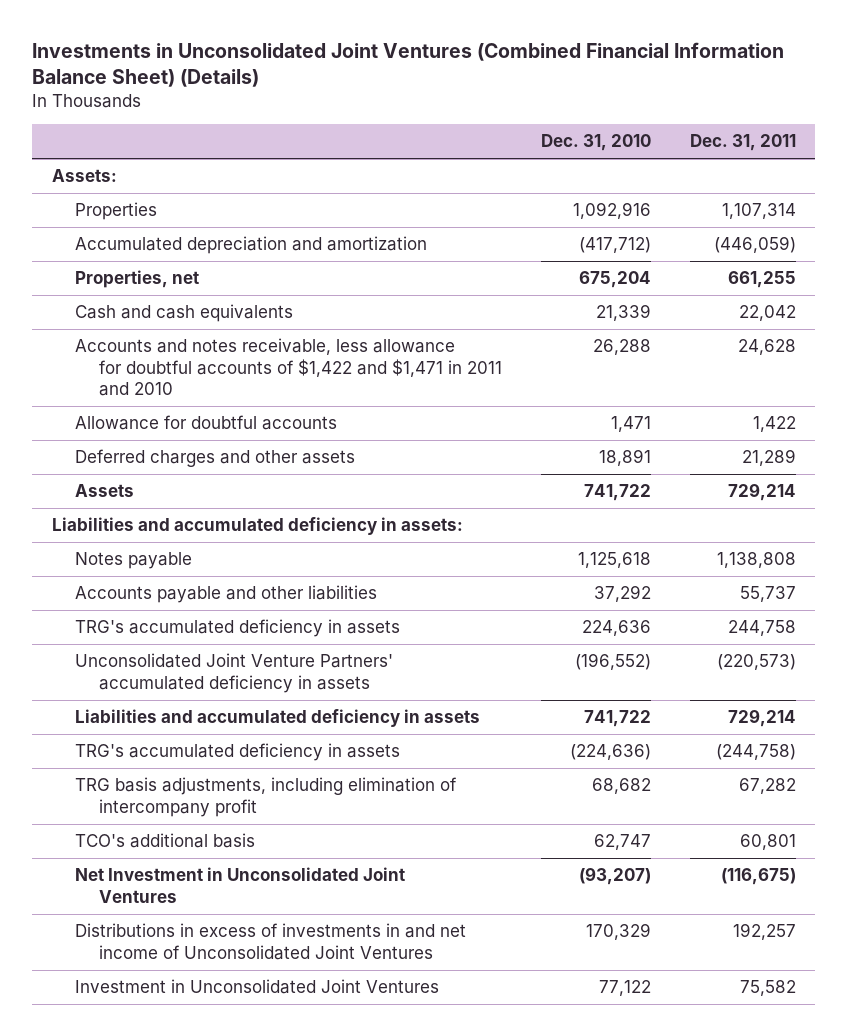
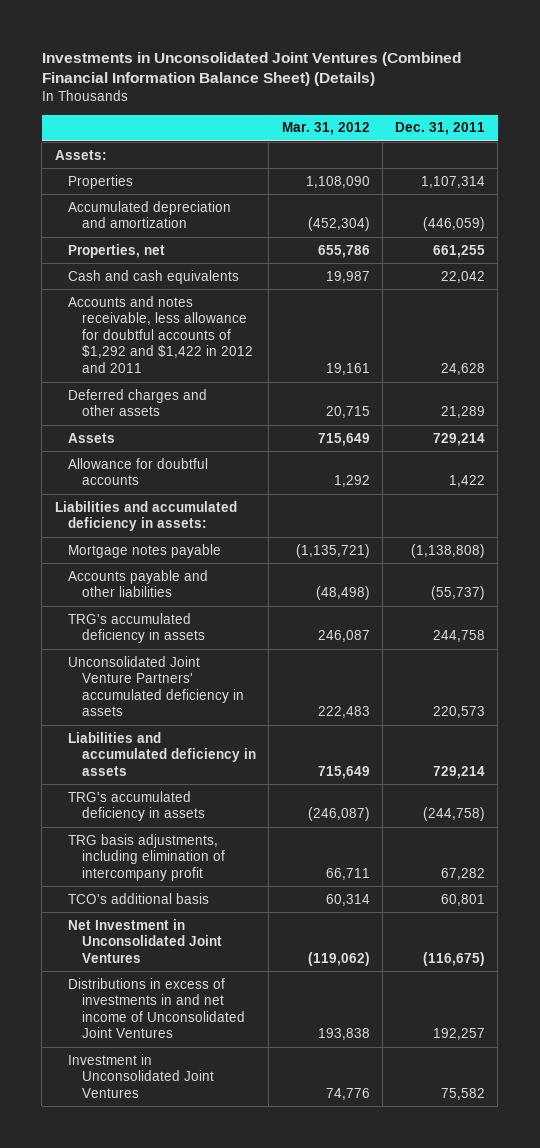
- | Dec. 31, 2010 | Dec. 31, 2011
+ | Mar. 31, 2012 | Dec. 31, 2011
- Accounts and notes receivable, less allowance for doubtful accounts of $1,422 and $1,471 in 2011 and 2010 | 26,288 | 24,628
+ Accounts and notes receivable, less allowance for doubtful accounts of $1,292 and $1,422 in 2012 and 2011 | 19,161 | 24,628
moved down: Allowance for doubtful accounts | 1,292 | 1,422
- Notes payable | 1,125,618 | 1,138,808
- Accounts payable and other liabilities | 37,292 | 55,737
+ Mortgage notes payable | (1,135,721) | (1,138,808)
+ Accounts payable and other liabilities | (48,498) | (55,737)
- Unconsolidated Joint Venture Partners' accumulated deficiency in assets | (196,552) | (220,573)
+ Unconsolidated Joint Venture Partners' accumulated deficiency in assets | 222,483 | 220,573

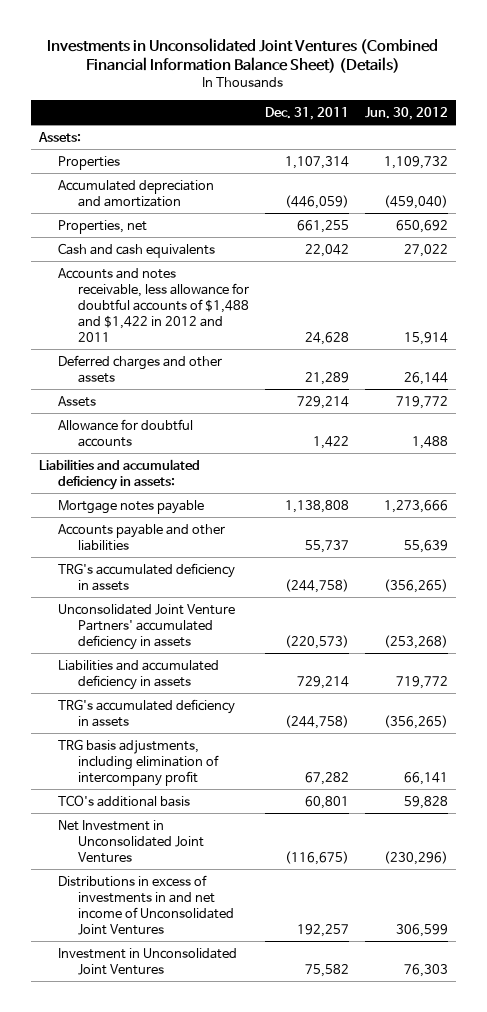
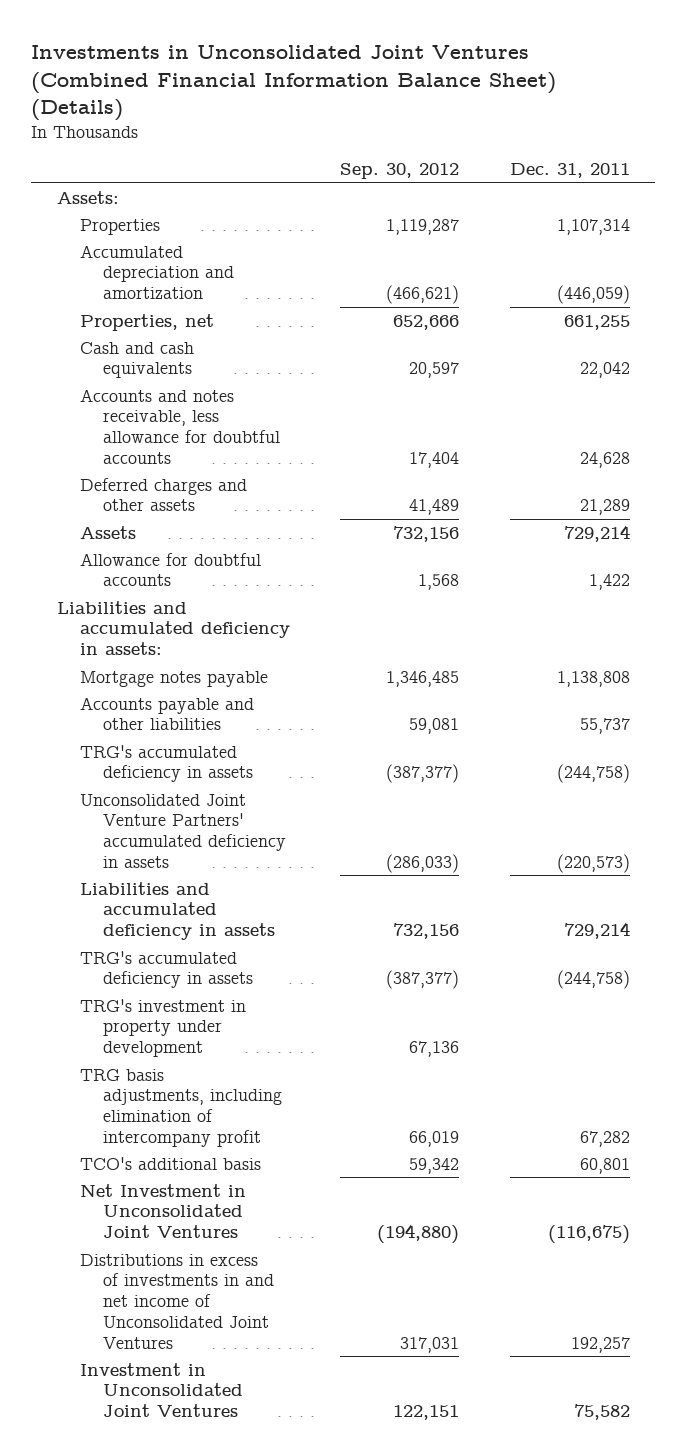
- | Dec. 31, 2011 | Jun. 30, 2012
+ | Sep. 30, 2012 | Dec. 31, 2011
- Accounts and notes receivable, less allowance for doubtful accounts of $1,488 and $1,422 in 2012 and 2011 | 24,628 | 15,914
+ Accounts and notes receivable, less allowance for doubtful accounts | 17,404 | 24,628
+ TRG's investment in property under development | 67,136 |

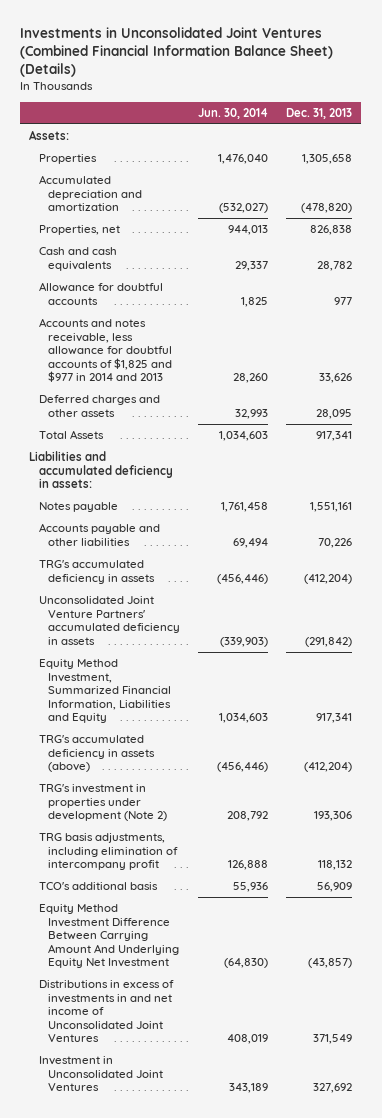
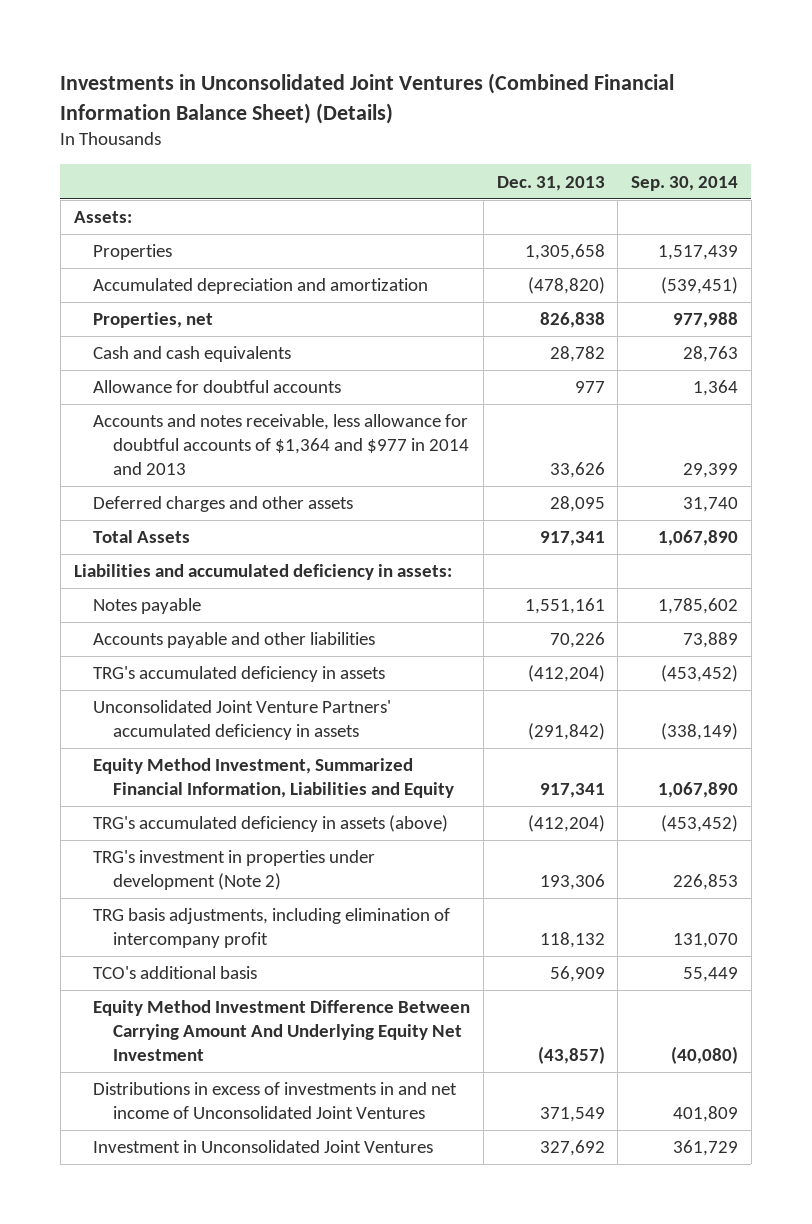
- | Jun. 30, 2014 | Dec. 31, 2013
+ | Dec. 31, 2013 | Sep. 30, 2014
- Accounts and notes receivable, less allowance for doubtful accounts of $1,825 and $977 in 2014 and 2013 | 28,260 | 33,626
+ Accounts and notes receivable, less allowance for doubtful accounts of $1,364 and $977 in 2014 and 2013 | 33,626 | 29,399

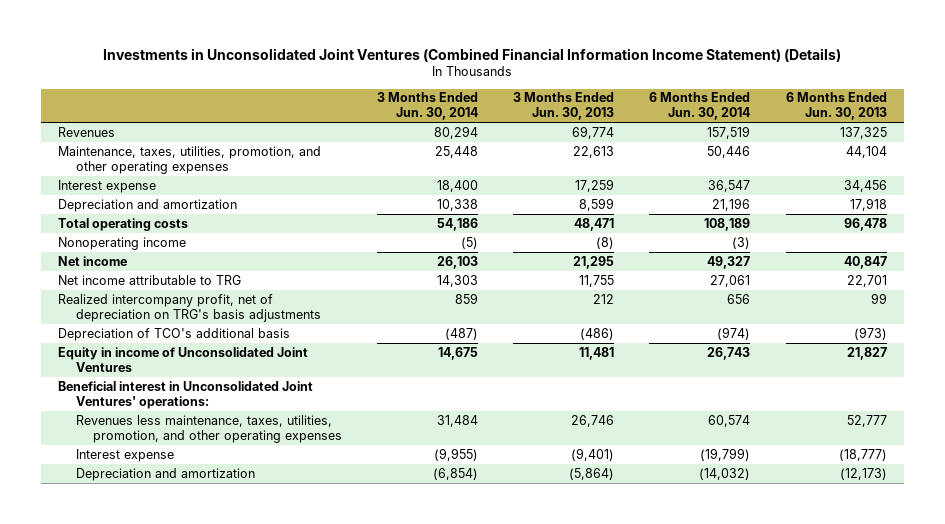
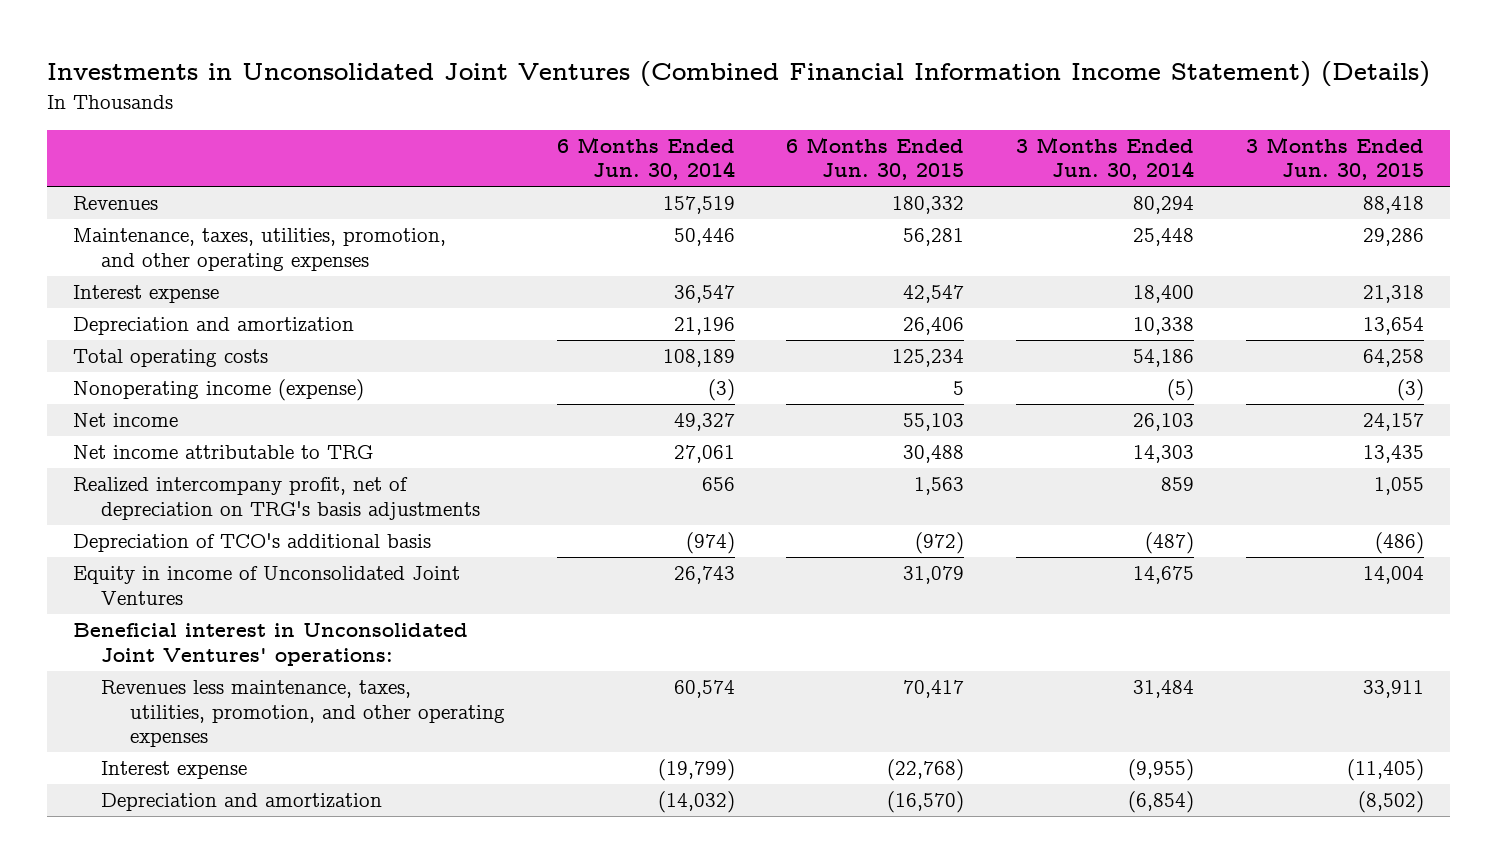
- | 3 Months Ended Jun. 30, 2014 | 3 Months Ended Jun. 30, 2013 | 6 Months Ended Jun. 30, 2014 | 6 Months Ended Jun. 30, 2013
+ | 6 Months Ended Jun. 30, 2014 | 6 Months Ended Jun. 30, 2015 | 3 Months Ended Jun. 30, 2014 | 3 Months Ended Jun. 30, 2015
- Nonoperating income | (5) | (8) | (3) |
+ Nonoperating income (expense) | (3) | 5 | (5) | (3)

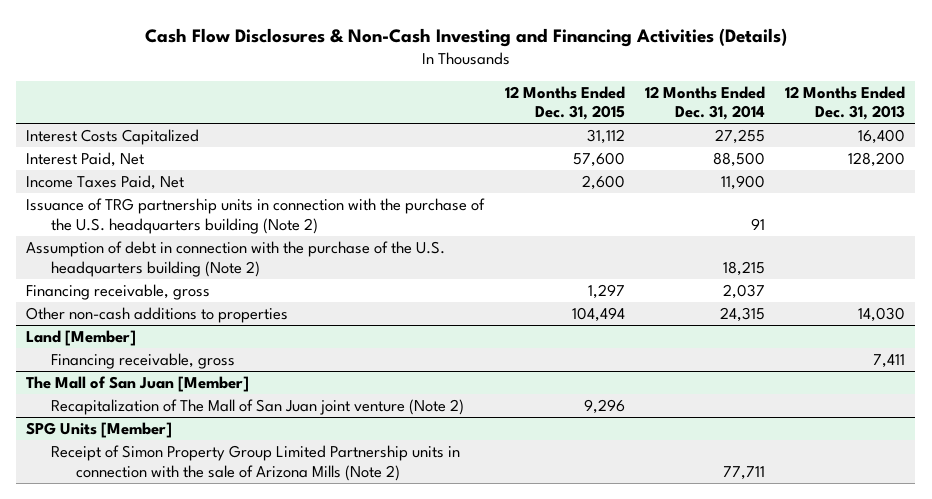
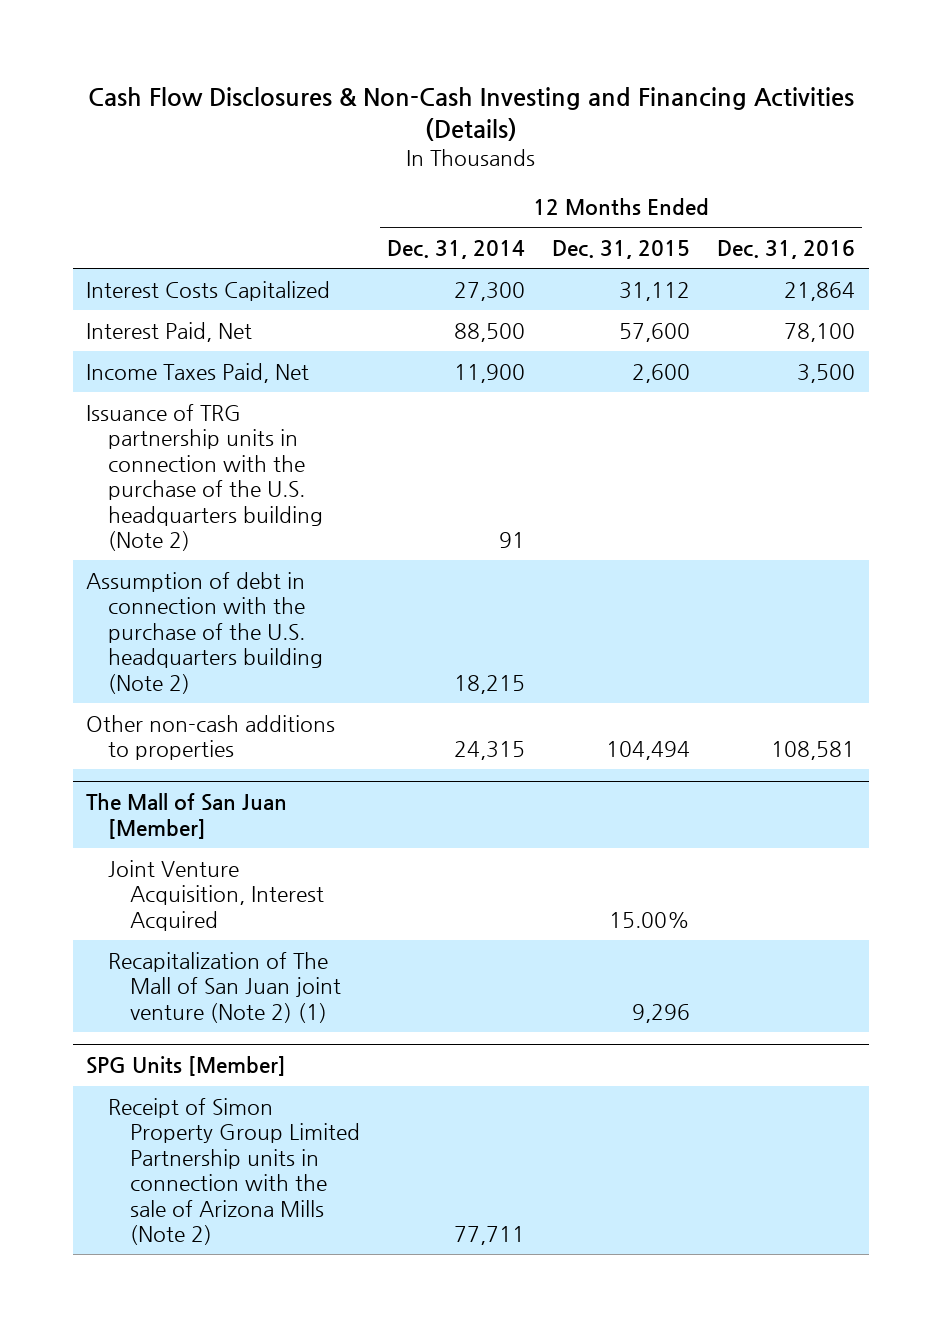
- | 12 Months Ended Dec. 31, 2015 | 12 Months Ended Dec. 31, 2014 | 12 Months Ended Dec. 31, 2013
+ | 12 Months Ended Dec. 31, 2014 | 12 Months Ended Dec. 31, 2015 | 12 Months Ended Dec. 31, 2016
- Interest Costs Capitalized | 31,112 | 27,255 | 16,400
+ Interest Costs Capitalized | 27,300 | 31,112 | 21,864
- Financing receivable, gross | 1,297 | 2,037 |
- Land [Member]
- Financing receivable, gross | | | 7,411
@ The Mall of San Juan [Member]
- Recapitalization of The Mall of San Juan joint venture (Note 2) | 9,296 | |
+ Joint Venture Acquisition, Interest Acquired | | 15.00% |
+ Recapitalization of The Mall of San Juan joint venture (Note 2) (1) | | 9,296 |

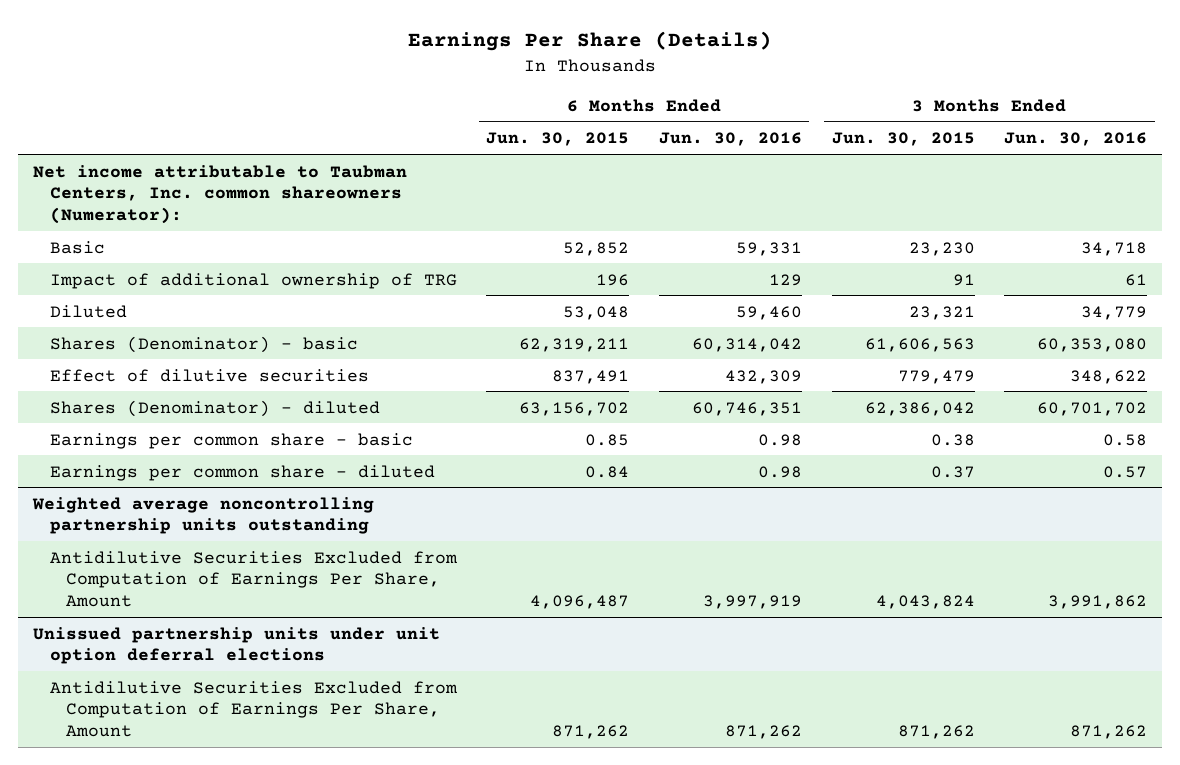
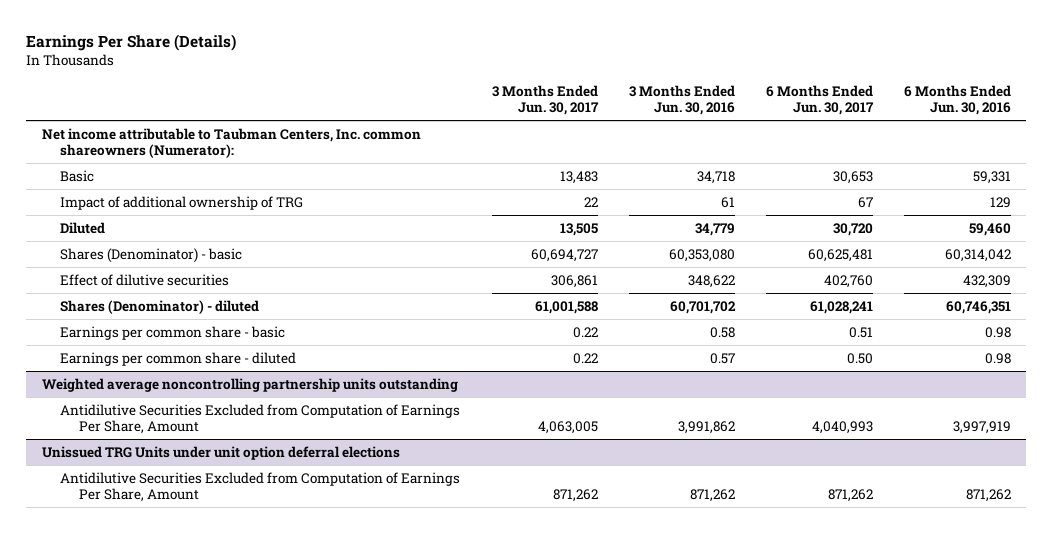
- | 6 Months Ended Jun. 30, 2015 | 6 Months Ended Jun. 30, 2016 | 3 Months Ended Jun. 30, 2015 | 3 Months Ended Jun. 30, 2016
+ | 3 Months Ended Jun. 30, 2017 | 3 Months Ended Jun. 30, 2016 | 6 Months Ended Jun. 30, 2017 | 6 Months Ended Jun. 30, 2016
- Unissued partnership units under unit option deferral elections
+ Unissued TRG Units under unit option deferral elections

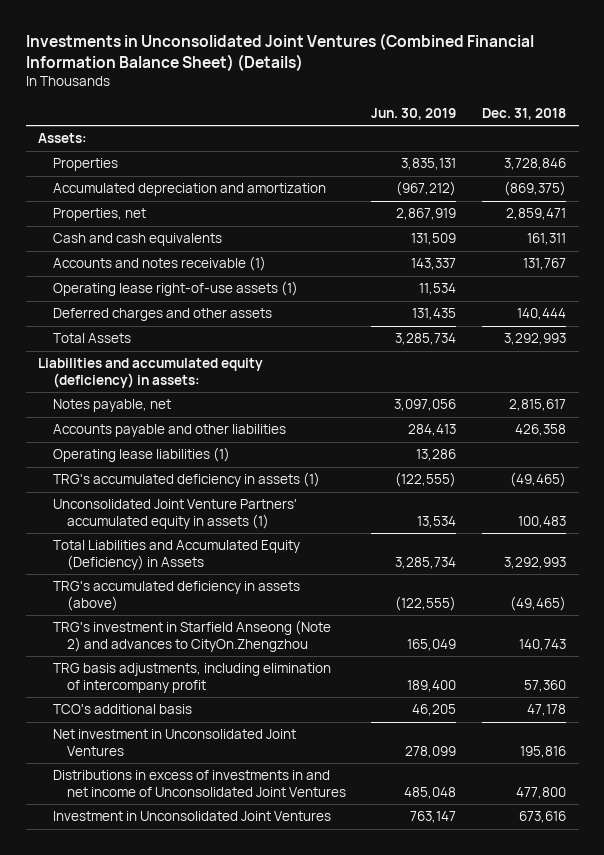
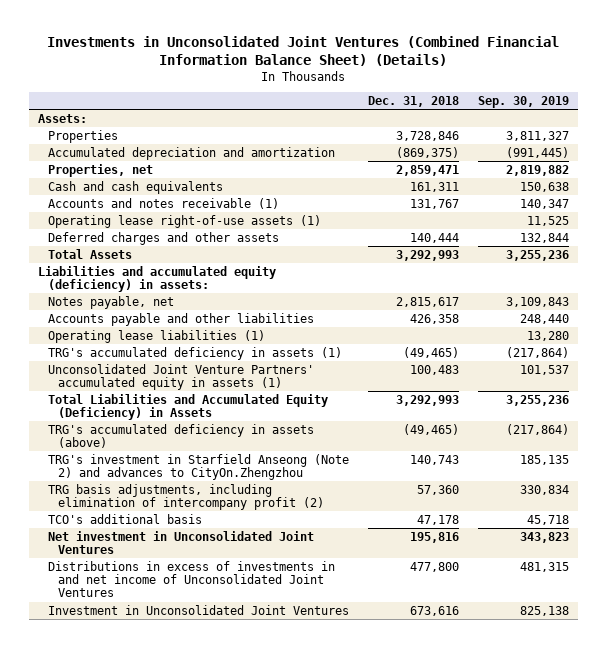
- | Jun. 30, 2019 | Dec. 31, 2018
+ | Dec. 31, 2018 | Sep. 30, 2019
- TRG basis adjustments, including elimination of intercompany profit | 189,400 | 57,360
+ TRG basis adjustments, including elimination of intercompany profit (2) | 57,360 | 330,834

